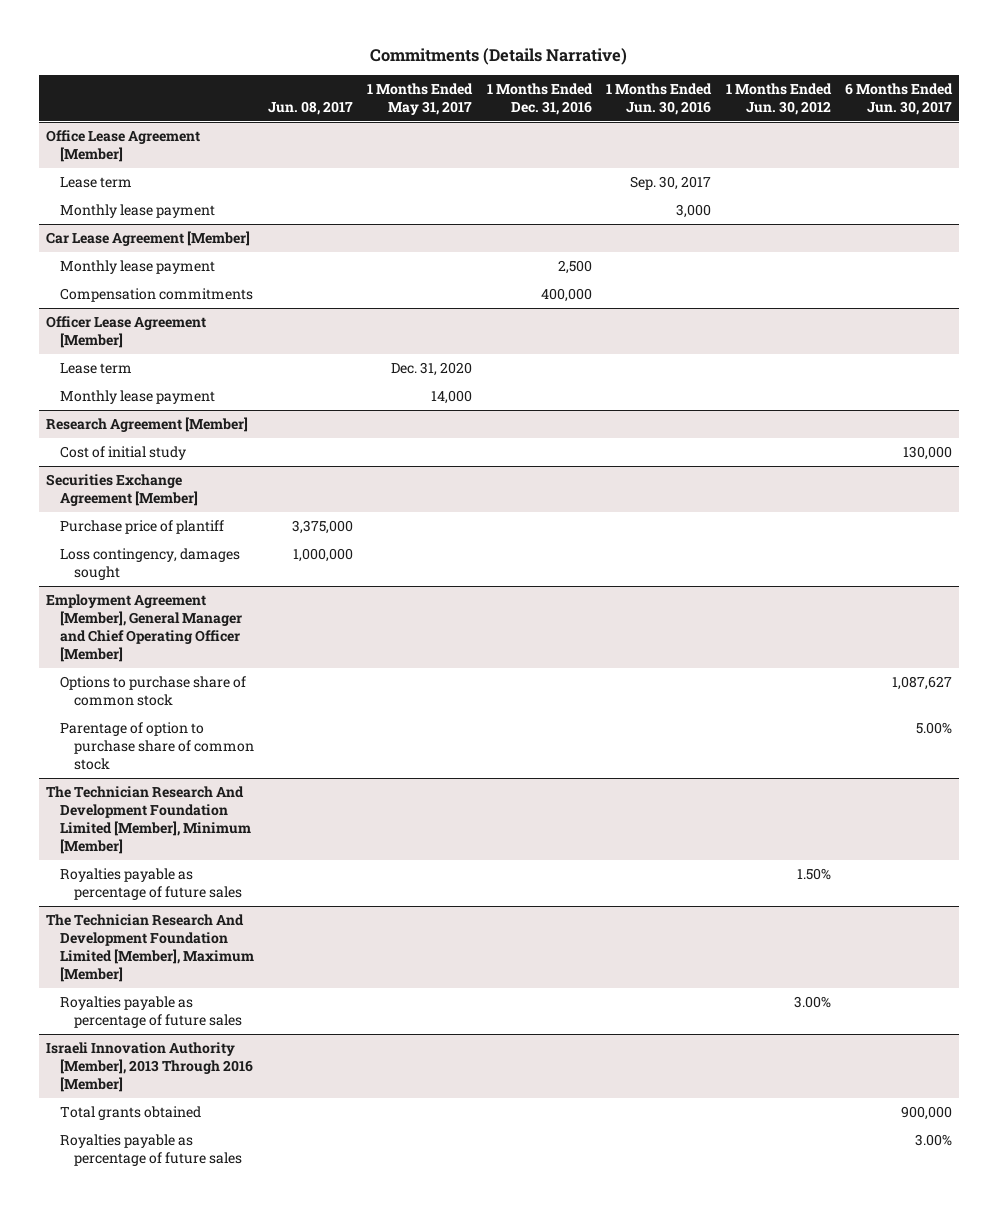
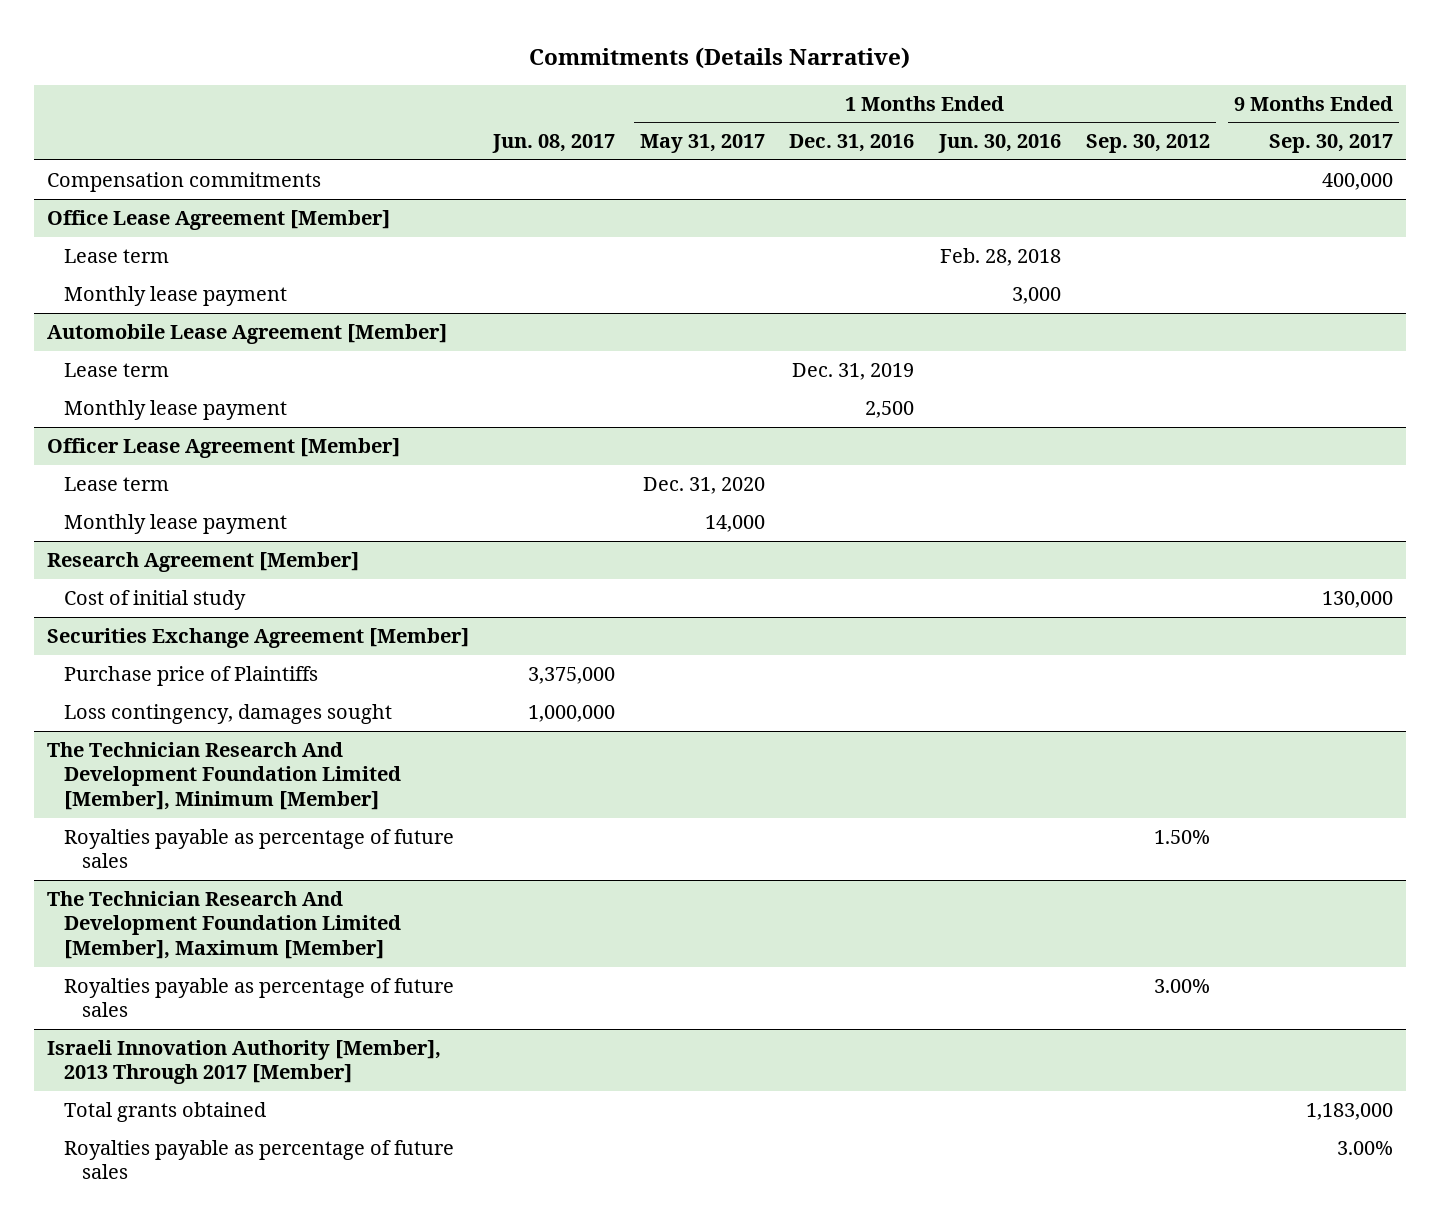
- | Jun. 08, 2017 | 1 Months Ended May 31, 2017 | 1 Months Ended Dec. 31, 2016 | 1 Months Ended Jun. 30, 2016 | 1 Months Ended Jun. 30, 2012 | 6 Months Ended Jun. 30, 2017
+ | Jun. 08, 2017 | 1 Months Ended May 31, 2017 | 1 Months Ended Dec. 31, 2016 | 1 Months Ended Jun. 30, 2016 | 1 Months Ended Sep. 30, 2012 | 9 Months Ended Sep. 30, 2017
+ Compensation commitments | | | | | | 400,000
@ Office Lease Agreement [Member]
- Lease term | | | | Sep. 30, 2017 | |
+ Lease term | | | | Feb. 28, 2018 | |
- Car Lease Agreement [Member]
+ Automobile Lease Agreement [Member]
+ Lease term | | | Dec. 31, 2019 | | |
- Compensation commitments | | | 400,000 | | |
@ Securities Exchange Agreement [Member]
- Purchase price of plantiff | 3,375,000 | | | | |
+ Purchase price of Plaintiffs | 3,375,000 | | | | |
- Employment Agreement [Member], General Manager and Chief Operating Officer [Member]
- Options to purchase share of common stock | | | | | | 1,087,627
- Parentage of option to purchase share of common stock | | | | | | 5.00%
- Israeli Innovation Authority [Member], 2013 Through 2016 [Member]
+ Israeli Innovation Authority [Member], 2013 Through 2017 [Member]

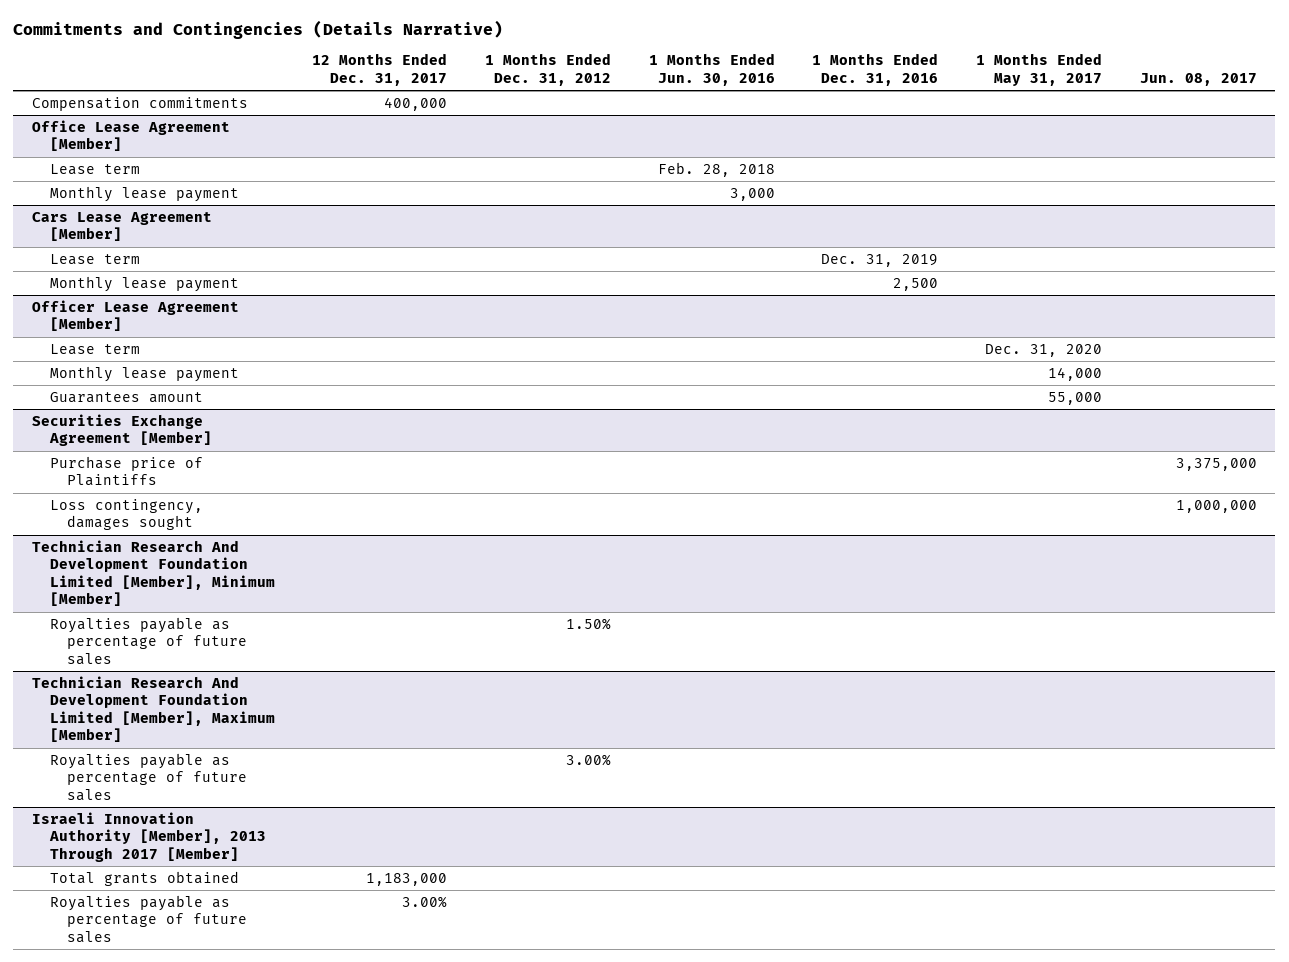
- Commitments (Details Narrative)
+ Commitments and Contingencies (Details Narrative)
- | Jun. 08, 2017 | 1 Months Ended May 31, 2017 | 1 Months Ended Dec. 31, 2016 | 1 Months Ended Jun. 30, 2016 | 1 Months Ended Sep. 30, 2012 | 9 Months Ended Sep. 30, 2017
+ | 12 Months Ended Dec. 31, 2017 | 1 Months Ended Dec. 31, 2012 | 1 Months Ended Jun. 30, 2016 | 1 Months Ended Dec. 31, 2016 | 1 Months Ended May 31, 2017 | Jun. 08, 2017
- Automobile Lease Agreement [Member]
+ Cars Lease Agreement [Member]
- Research Agreement [Member]
- Cost of initial study | | | | | | 130,000
@ Officer Lease Agreement [Member]
+ Guarantees amount | | | | | 55,000 |
- The Technician Research And Development Foundation Limited [Member], Minimum [Member]
+ Technician Research And Development Foundation Limited [Member], Minimum [Member]
- The Technician Research And Development Foundation Limited [Member], Maximum [Member]
+ Technician Research And Development Foundation Limited [Member], Maximum [Member]

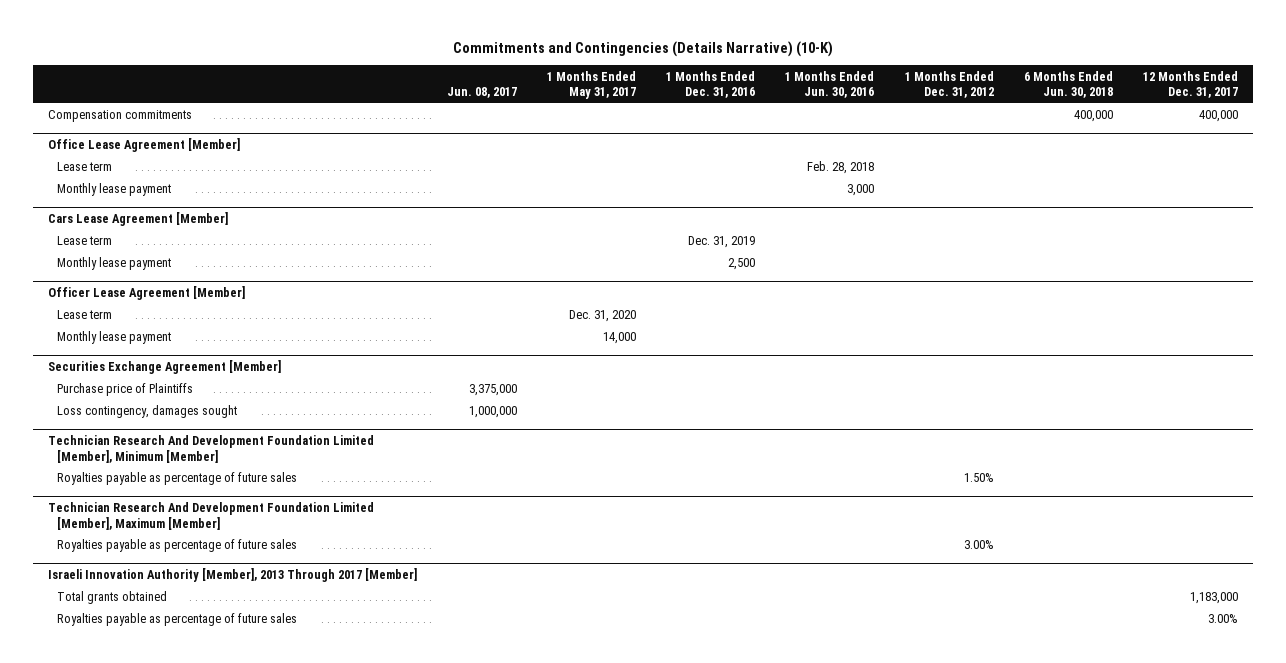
- Commitments and Contingencies (Details Narrative)
+ Commitments and Contingencies (Details Narrative) (10-K)
- | 12 Months Ended Dec. 31, 2017 | 1 Months Ended Dec. 31, 2012 | 1 Months Ended Jun. 30, 2016 | 1 Months Ended Dec. 31, 2016 | 1 Months Ended May 31, 2017 | Jun. 08, 2017
+ | Jun. 08, 2017 | 1 Months Ended May 31, 2017 | 1 Months Ended Dec. 31, 2016 | 1 Months Ended Jun. 30, 2016 | 1 Months Ended Dec. 31, 2012 | 6 Months Ended Jun. 30, 2018 | 12 Months Ended Dec. 31, 2017
@ Officer Lease Agreement [Member]
- Guarantees amount | | | | | 55,000 |

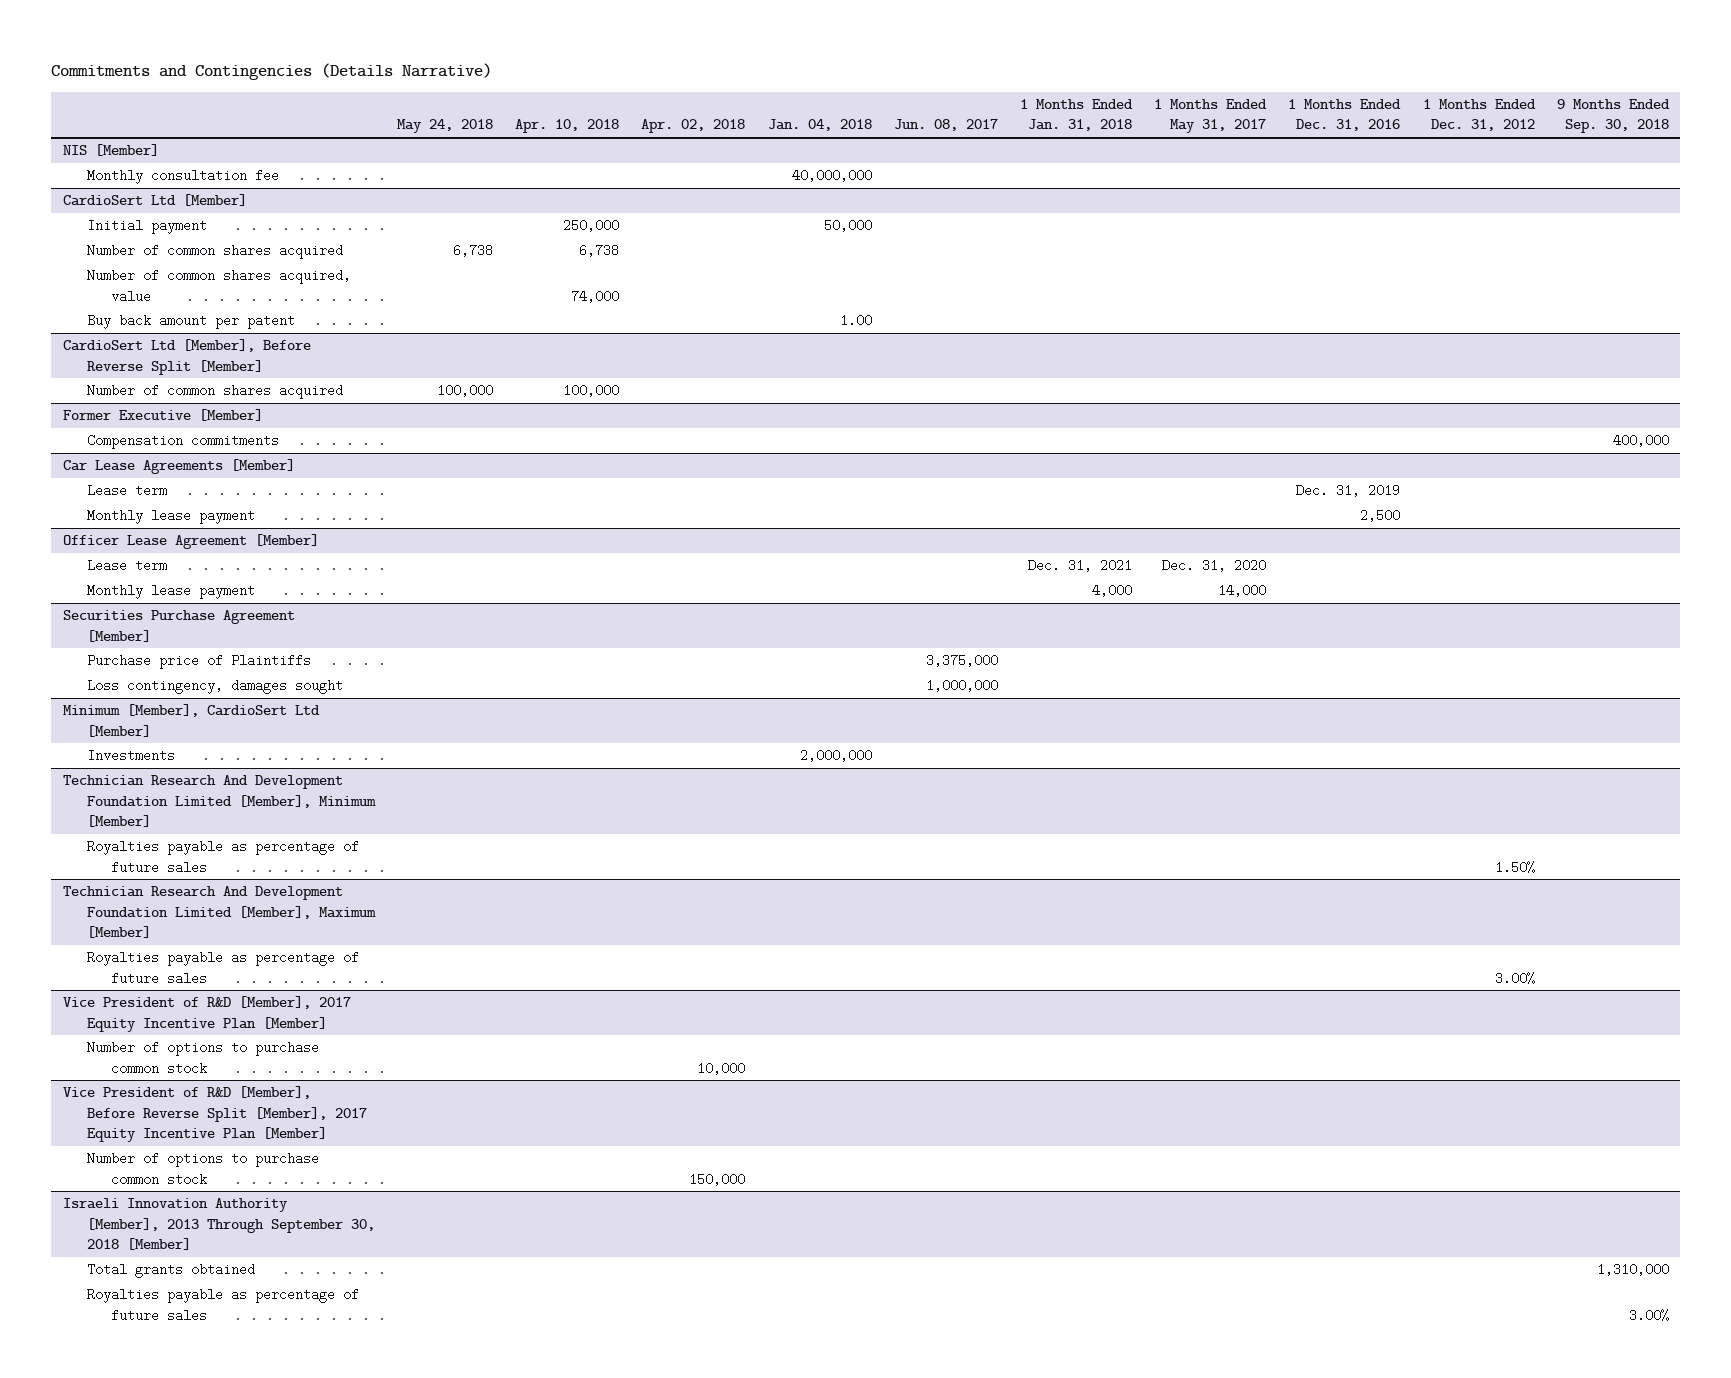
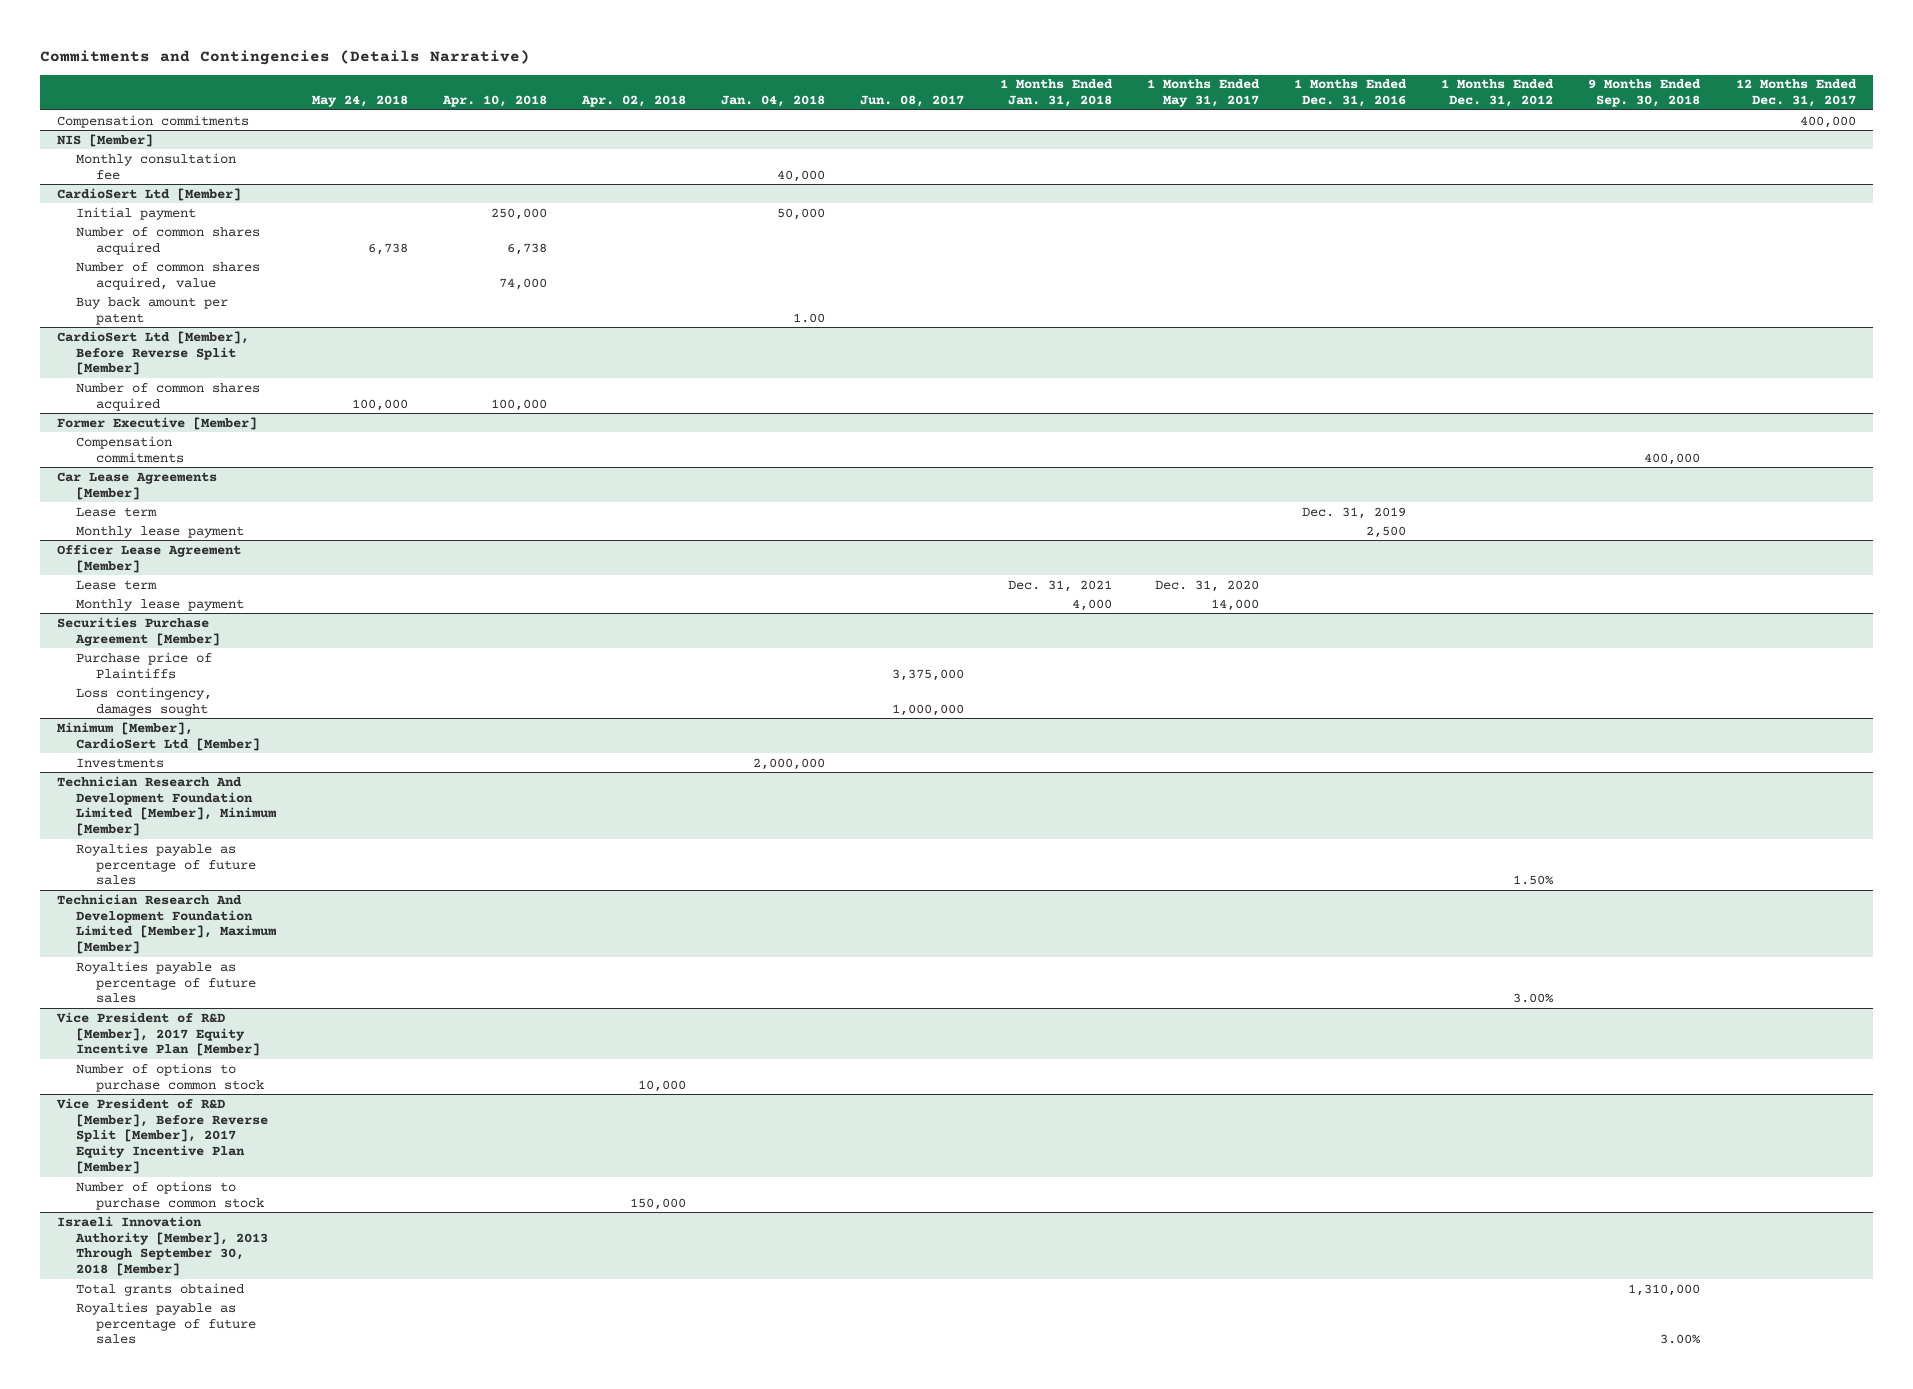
- | May 24, 2018 | Apr. 10, 2018 | Apr. 02, 2018 | Jan. 04, 2018 | Jun. 08, 2017 | 1 Months Ended Jan. 31, 2018 | 1 Months Ended May 31, 2017 | 1 Months Ended Dec. 31, 2016 | 1 Months Ended Dec. 31, 2012 | 9 Months Ended Sep. 30, 2018
+ | May 24, 2018 | Apr. 10, 2018 | Apr. 02, 2018 | Jan. 04, 2018 | Jun. 08, 2017 | 1 Months Ended Jan. 31, 2018 | 1 Months Ended May 31, 2017 | 1 Months Ended Dec. 31, 2016 | 1 Months Ended Dec. 31, 2012 | 9 Months Ended Sep. 30, 2018 | 12 Months Ended Dec. 31, 2017
+ Compensation commitments | | | | | | | | | | | 400,000
@ NIS [Member]
- Monthly consultation fee | | | | 40,000,000 | | | | | |
+ Monthly consultation fee | | | | 40,000 | | | | | | |

